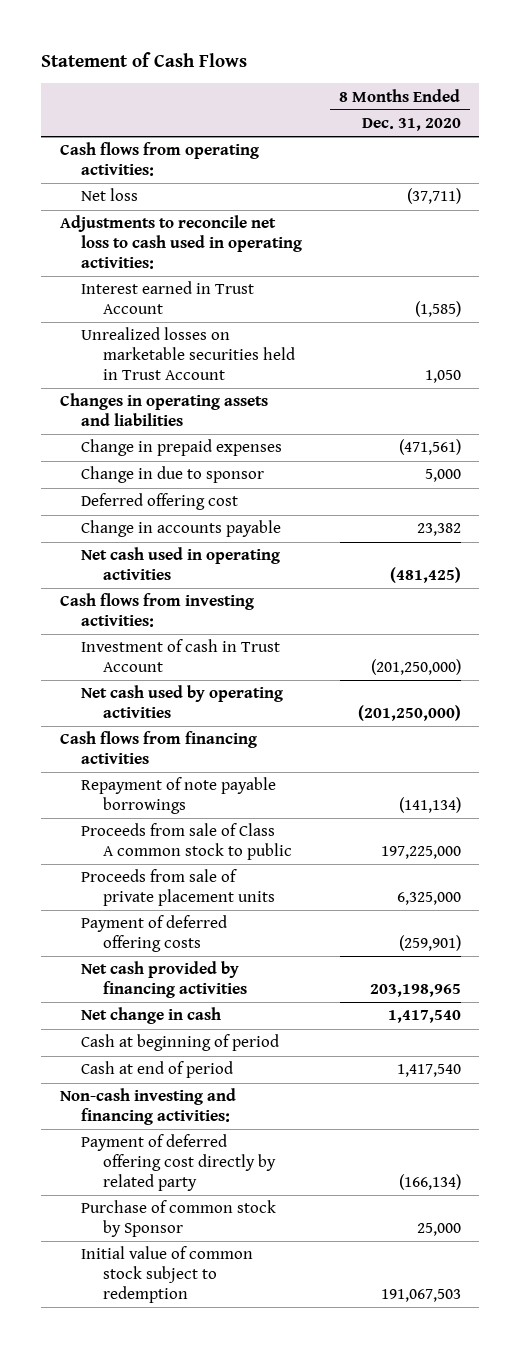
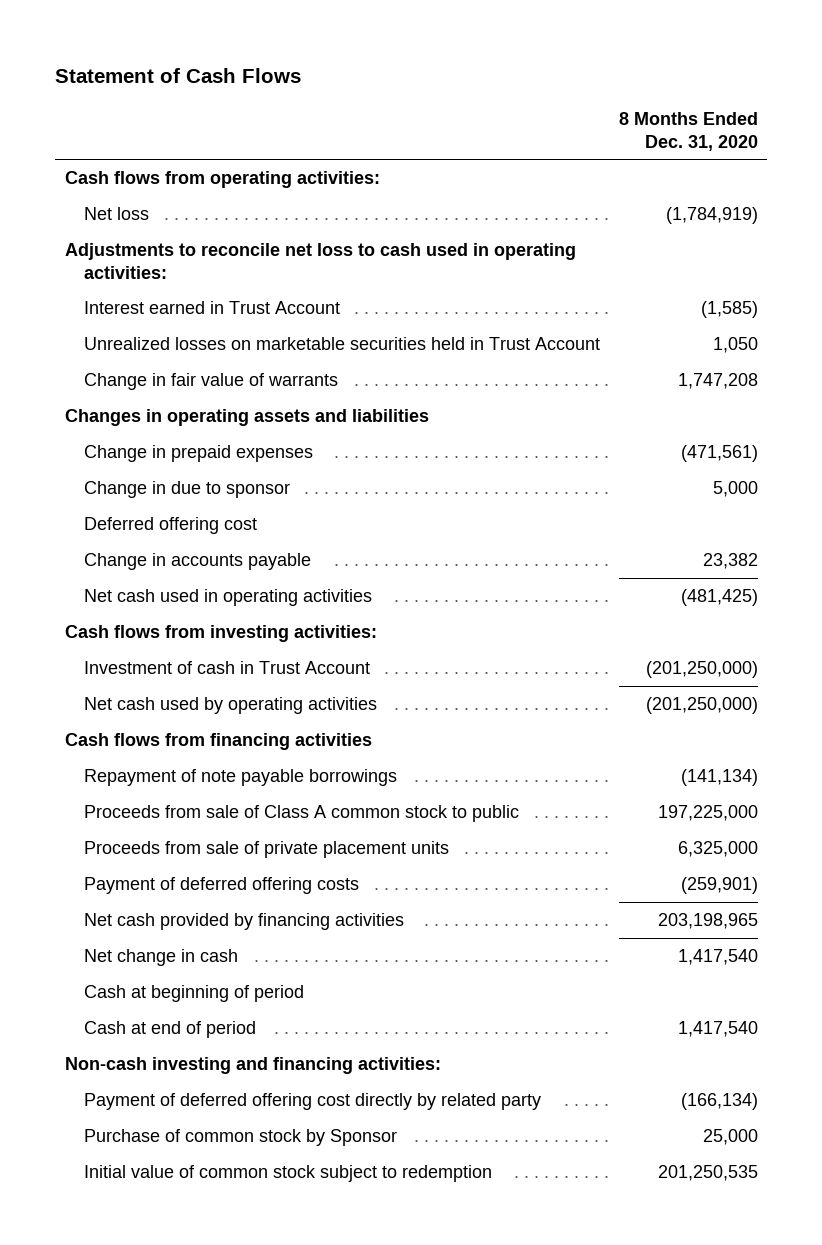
- Net loss | (37,711)
+ Net loss | (1,784,919)
+ Change in fair value of warrants | 1,747,208
- Initial value of common stock subject to redemption | 191,067,503
+ Initial value of common stock subject to redemption | 201,250,535

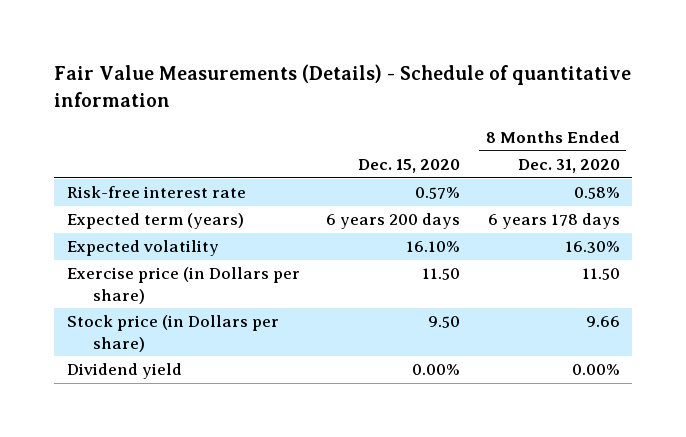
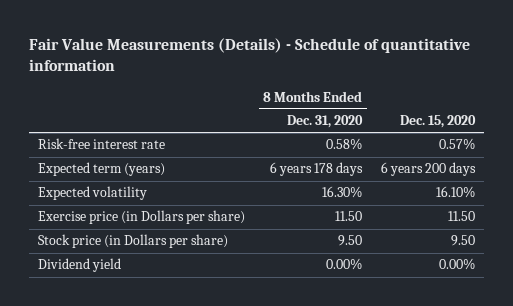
- | Dec. 15, 2020 | 8 Months Ended Dec. 31, 2020
+ | 8 Months Ended Dec. 31, 2020 | Dec. 15, 2020
- Stock price (in Dollars per share) | 9.50 | 9.66
+ Stock price (in Dollars per share) | 9.50 | 9.50

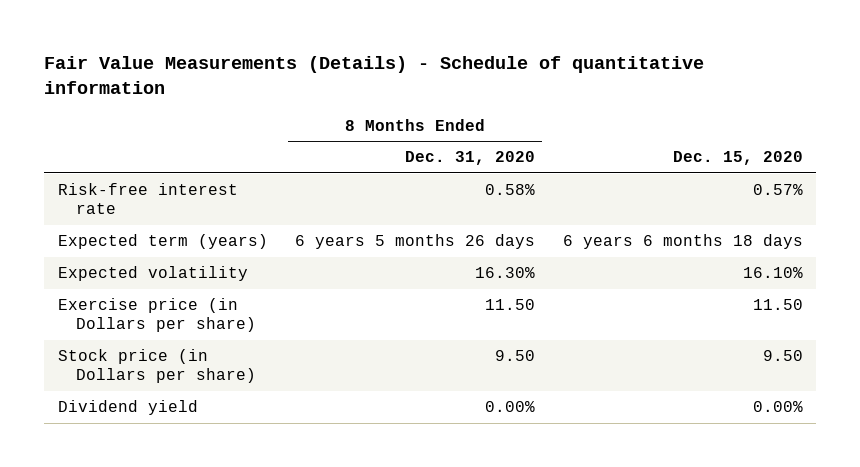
- Expected term (years) | 6 years 178 days | 6 years 200 days
+ Expected term (years) | 6 years 5 months 26 days | 6 years 6 months 18 days

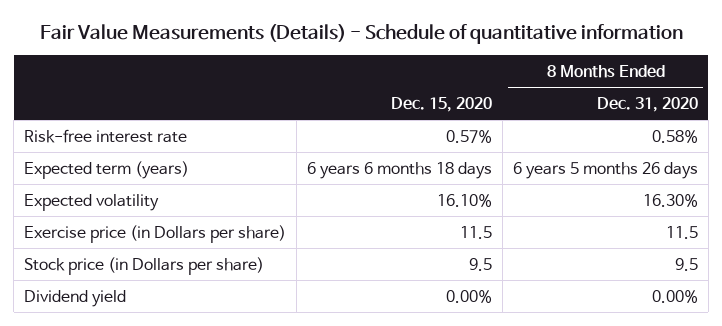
- | 8 Months Ended Dec. 31, 2020 | Dec. 15, 2020
+ | Dec. 15, 2020 | 8 Months Ended Dec. 31, 2020
- Exercise price (in Dollars per share) | 11.50 | 11.50
- Stock price (in Dollars per share) | 9.50 | 9.50
+ Exercise price (in Dollars per share) | 11.5 | 11.5
+ Stock price (in Dollars per share) | 9.5 | 9.5

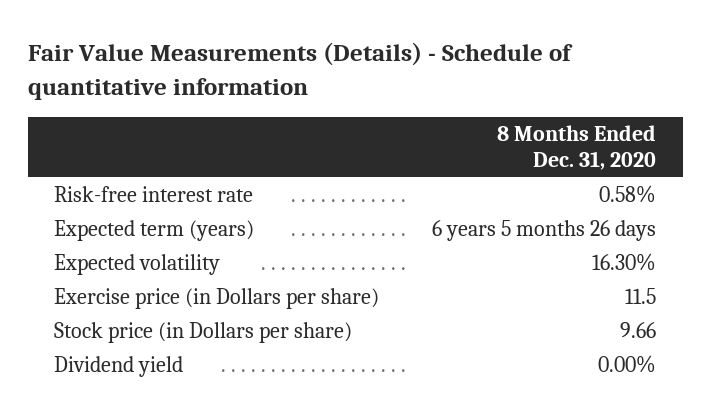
- | Dec. 15, 2020 | 8 Months Ended Dec. 31, 2020
+ | 8 Months Ended Dec. 31, 2020
- Stock price (in Dollars per share) | 9.5 | 9.5
+ Stock price (in Dollars per share) | 9.66

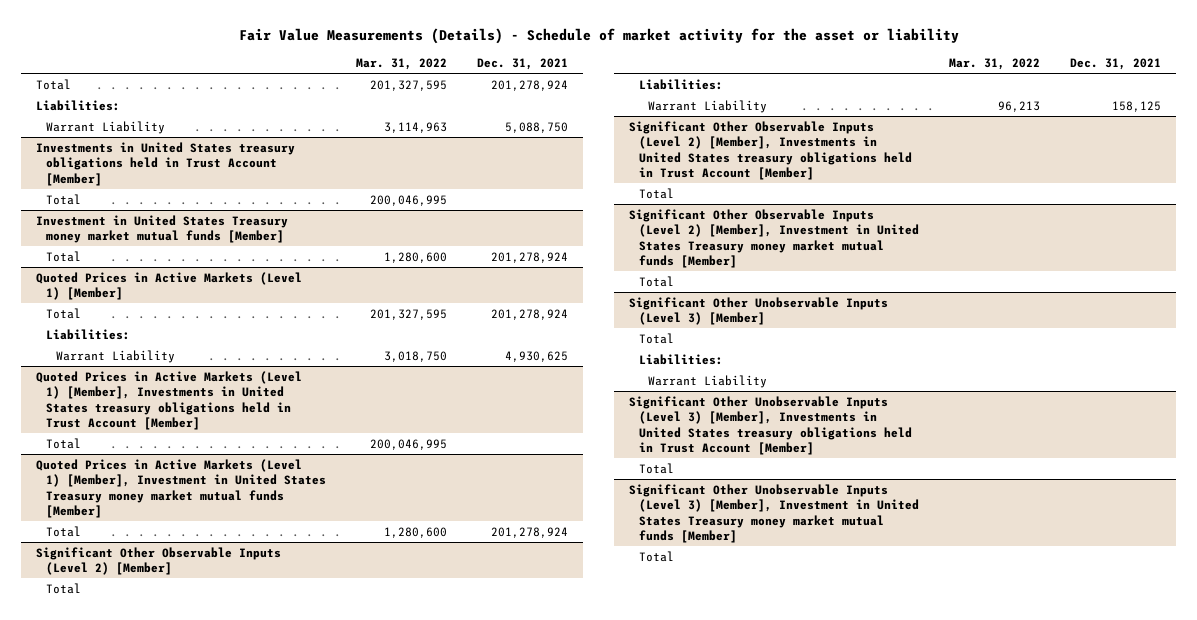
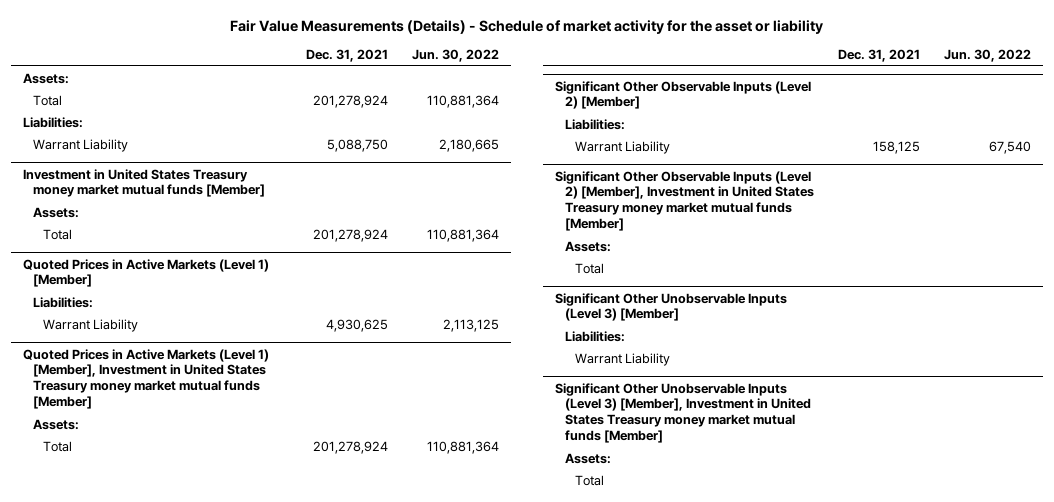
- | Mar. 31, 2022 | Dec. 31, 2021
+ | Dec. 31, 2021 | Jun. 30, 2022
+ Assets:
- Investments in United States treasury obligations held in Trust Account [Member]
- Total | 200,046,995 |
@ Investment in United States Treasury money market mutual funds [Member]
+ Assets:
@ Quoted Prices in Active Markets (Level 1) [Member]
- Total | 201,327,595 | 201,278,924
- Quoted Prices in Active Markets (Level 1) [Member], Investments in United States treasury obligations held in Trust Account [Member]
- Total | 200,046,995 |
@ Quoted Prices in Active Markets (Level 1) [Member], Investment in United States Treasury money market mutual funds [Member]
+ Assets:
@ Significant Other Observable Inputs (Level 2) [Member]
- Total
- Significant Other Observable Inputs (Level 2) [Member], Investments in United States treasury obligations held in Trust Account [Member]
- Total
@ Significant Other Observable Inputs (Level 2) [Member], Investment in United States Treasury money market mutual funds [Member]
+ Assets:
@ Significant Other Unobservable Inputs (Level 3) [Member]
- Total
- Significant Other Unobservable Inputs (Level 3) [Member], Investments in United States treasury obligations held in Trust Account [Member]
- Total
@ Significant Other Unobservable Inputs (Level 3) [Member], Investment in United States Treasury money market mutual funds [Member]
+ Assets:

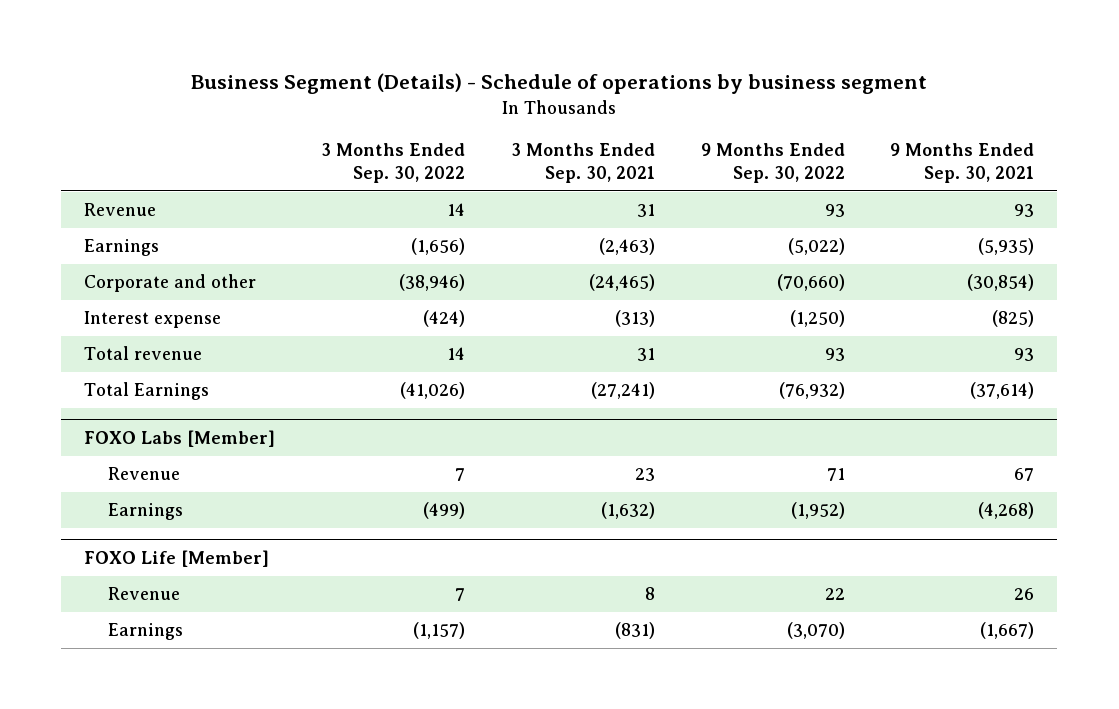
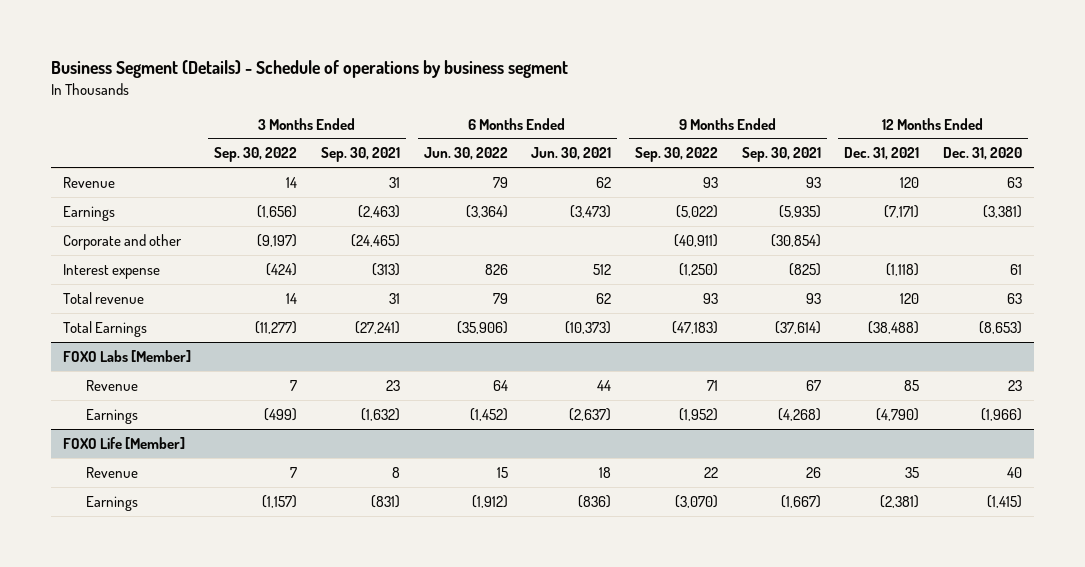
- | 3 Months Ended Sep. 30, 2022 | 3 Months Ended Sep. 30, 2021 | 9 Months Ended Sep. 30, 2022 | 9 Months Ended Sep. 30, 2021
+ | 3 Months Ended Sep. 30, 2022 | 3 Months Ended Sep. 30, 2021 | 6 Months Ended Jun. 30, 2022 | 6 Months Ended Jun. 30, 2021 | 9 Months Ended Sep. 30, 2022 | 9 Months Ended Sep. 30, 2021 | 12 Months Ended Dec. 31, 2021 | 12 Months Ended Dec. 31, 2020
- Corporate and other | (38,946) | (24,465) | (70,660) | (30,854)
+ Corporate and other | (9,197) | (24,465) | | | (40,911) | (30,854) | |
- Total Earnings | (41,026) | (27,241) | (76,932) | (37,614)
+ Total Earnings | (11,277) | (27,241) | (35,906) | (10,373) | (47,183) | (37,614) | (38,488) | (8,653)

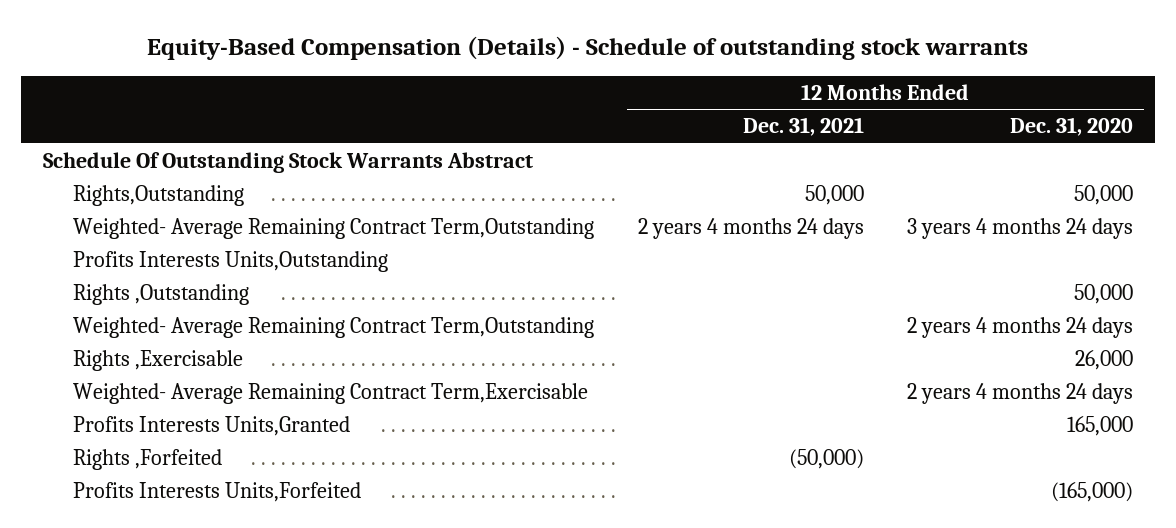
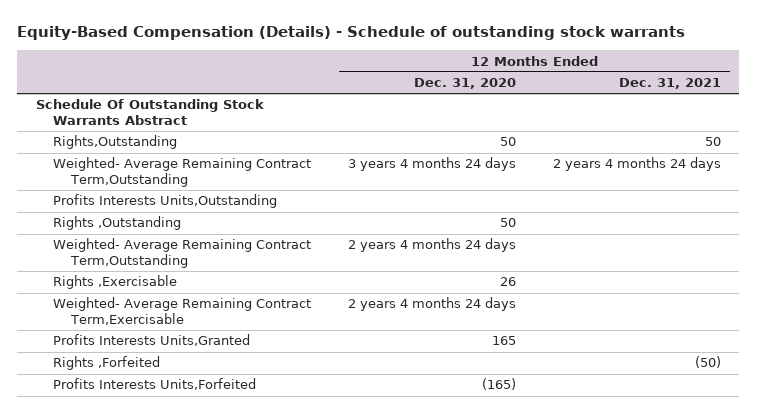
- | 12 Months Ended Dec. 31, 2021 | 12 Months Ended Dec. 31, 2020
+ | 12 Months Ended Dec. 31, 2020 | 12 Months Ended Dec. 31, 2021
- Rights,Outstanding | 50,000 | 50,000
+ Rights,Outstanding | 50 | 50
- Rights ,Outstanding | | 50,000
+ Rights ,Outstanding | 50 |
- Rights ,Exercisable | | 26,000
+ Rights ,Exercisable | 26 |
- Profits Interests Units,Granted | | 165,000
- Rights ,Forfeited | (50,000) |
- Profits Interests Units,Forfeited | | (165,000)
+ Profits Interests Units,Granted | 165 |
+ Rights ,Forfeited | | (50)
+ Profits Interests Units,Forfeited | (165) |

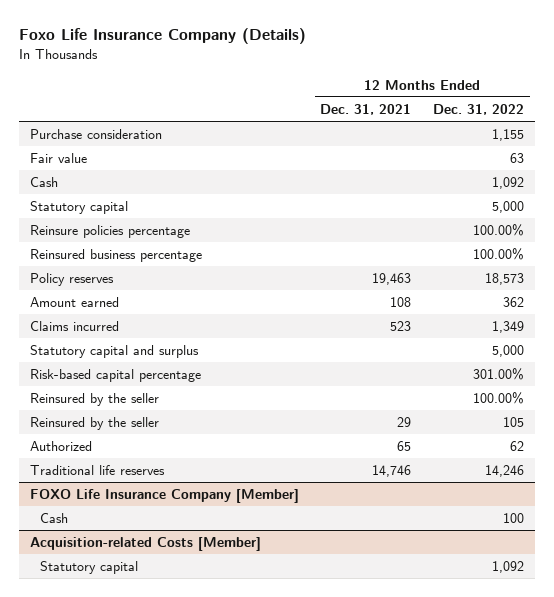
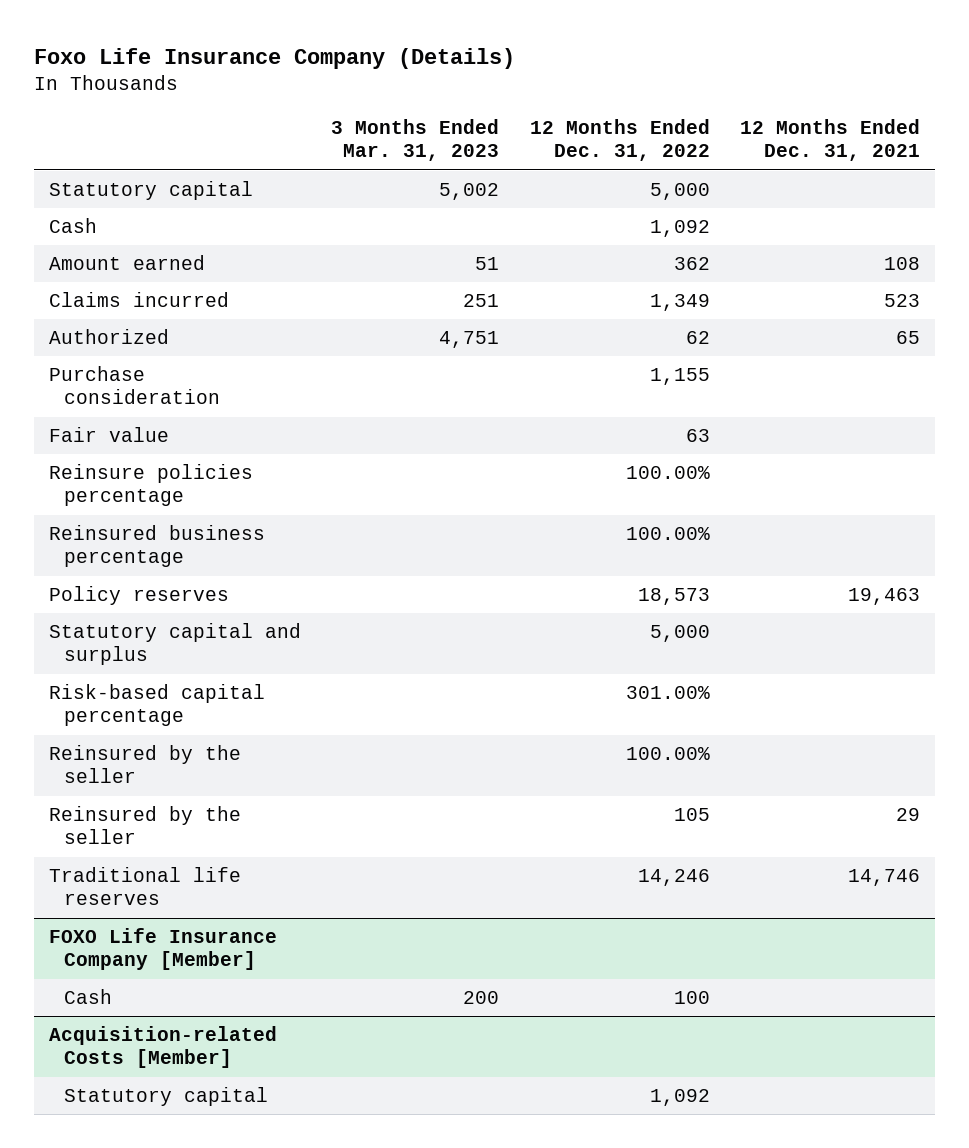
- | 12 Months Ended Dec. 31, 2021 | 12 Months Ended Dec. 31, 2022
+ | 3 Months Ended Mar. 31, 2023 | 12 Months Ended Dec. 31, 2022 | 12 Months Ended Dec. 31, 2021
moved up: Statutory capital | 5,002 | 5,000 |
moved up: Cash | | 1,092 |
moved up: Amount earned | 51 | 362 | 108
moved up: Claims incurred | 251 | 1,349 | 523
moved up: Authorized | 4,751 | 62 | 65

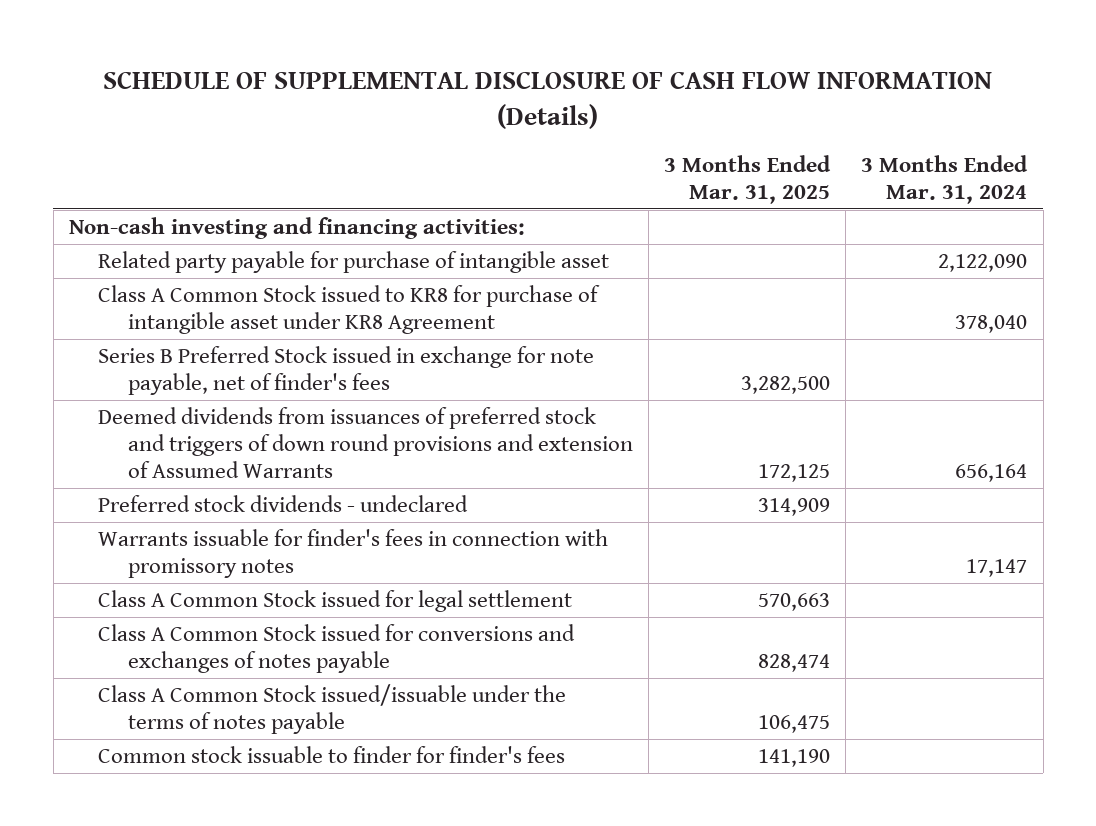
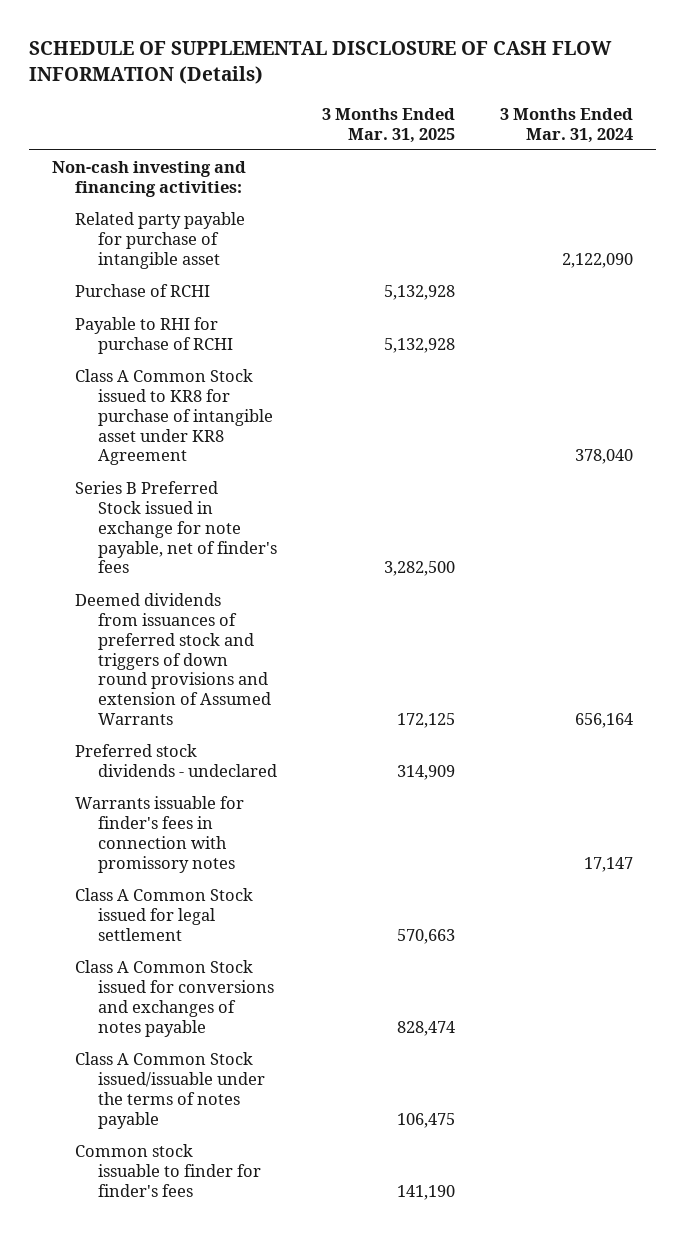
+ Purchase of RCHI | 5,132,928 |
+ Payable to RHI for purchase of RCHI | 5,132,928 |

